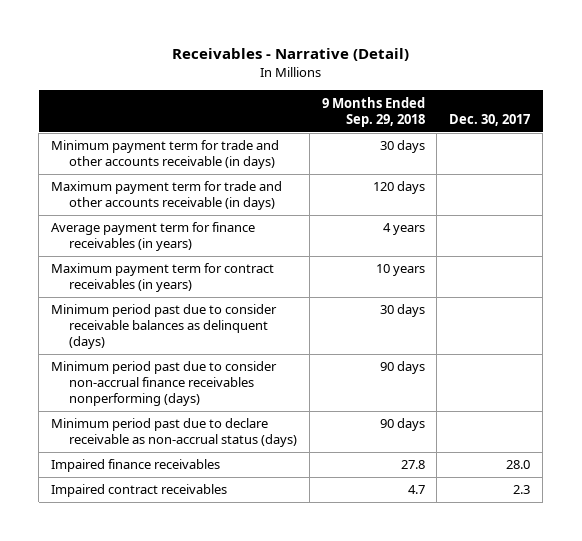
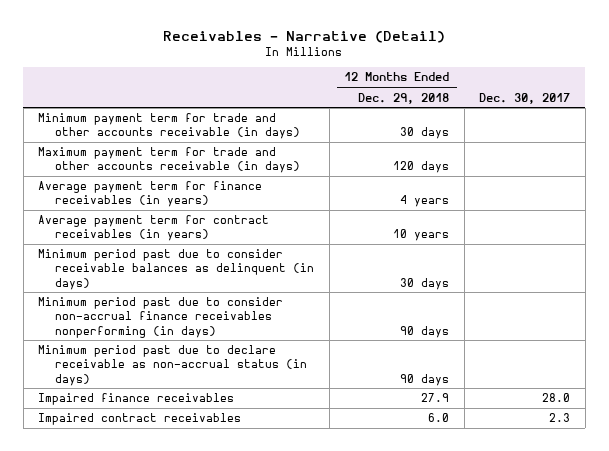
- | 9 Months Ended Sep. 29, 2018 | Dec. 30, 2017
+ | 12 Months Ended Dec. 29, 2018 | Dec. 30, 2017
- Maximum payment term for contract receivables (in years) | 10 years |
- Minimum period past due to consider receivable balances as delinquent (days) | 30 days |
- Minimum period past due to consider non-accrual finance receivables nonperforming (days) | 90 days |
- Minimum period past due to declare receivable as non-accrual status (days) | 90 days |
+ Average payment term for contract receivables (in years) | 10 years |
+ Minimum period past due to consider receivable balances as delinquent (in days) | 30 days |
+ Minimum period past due to consider non-accrual finance receivables nonperforming (in days) | 90 days |
+ Minimum period past due to declare receivable as non-accrual status (in days) | 90 days |

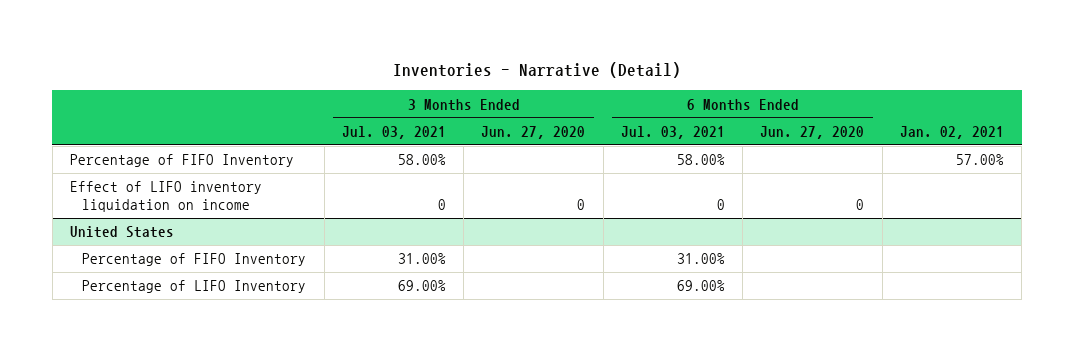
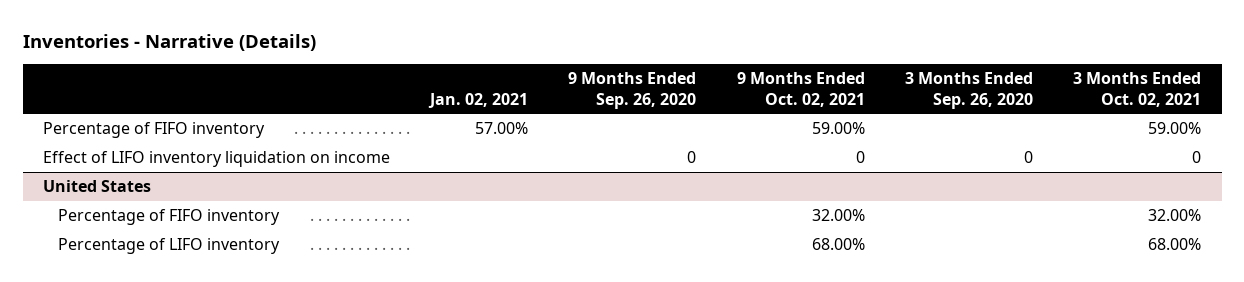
- Inventories - Narrative (Detail)
+ Inventories - Narrative (Details)
- | 3 Months Ended Jul. 03, 2021 | 3 Months Ended Jun. 27, 2020 | 6 Months Ended Jul. 03, 2021 | 6 Months Ended Jun. 27, 2020 | Jan. 02, 2021
+ | Jan. 02, 2021 | 9 Months Ended Sep. 26, 2020 | 9 Months Ended Oct. 02, 2021 | 3 Months Ended Sep. 26, 2020 | 3 Months Ended Oct. 02, 2021
- Percentage of FIFO Inventory | 58.00% | | 58.00% | | 57.00%
+ Percentage of FIFO inventory | 57.00% | | 59.00% | | 59.00%
@ United States
- Percentage of FIFO Inventory | 31.00% | | 31.00% | |
- Percentage of LIFO Inventory | 69.00% | | 69.00% | |
+ Percentage of FIFO inventory | | | 32.00% | | 32.00%
+ Percentage of LIFO inventory | | | 68.00% | | 68.00%

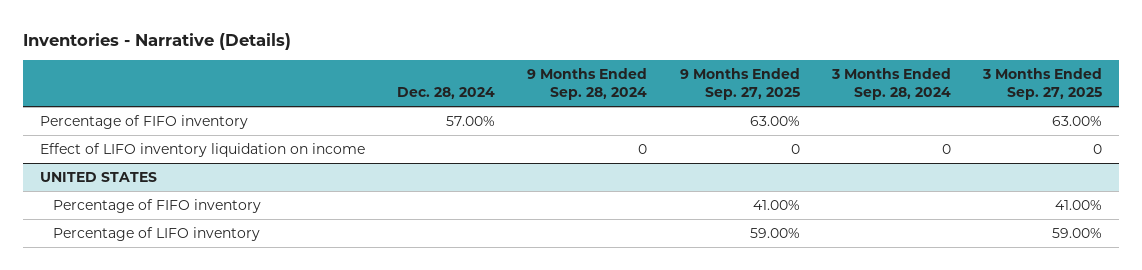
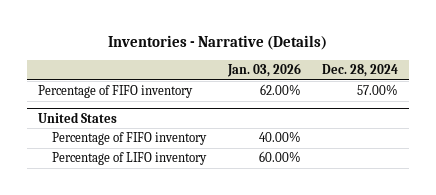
- | Dec. 28, 2024 | 9 Months Ended Sep. 28, 2024 | 9 Months Ended Sep. 27, 2025 | 3 Months Ended Sep. 28, 2024 | 3 Months Ended Sep. 27, 2025
+ | Jan. 03, 2026 | Dec. 28, 2024
- Effect of LIFO inventory liquidation on income | | 0 | 0 | 0 | 0
- UNITED STATES
+ United States

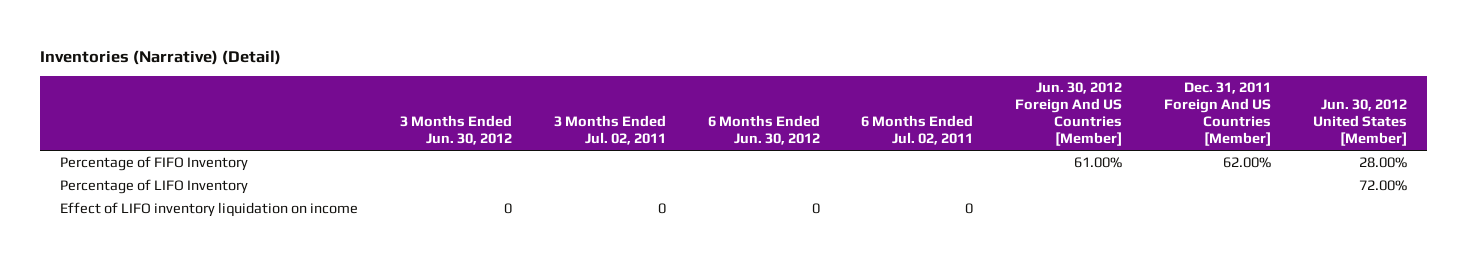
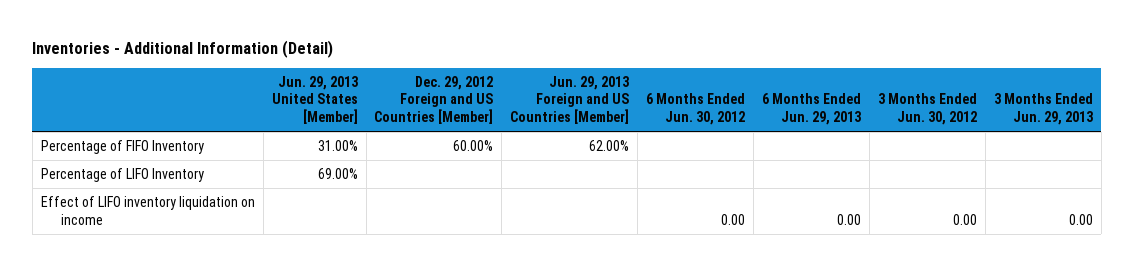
- Inventories (Narrative) (Detail)
+ Inventories - Additional Information (Detail)
- | 3 Months Ended Jun. 30, 2012 | 3 Months Ended Jul. 02, 2011 | 6 Months Ended Jun. 30, 2012 | 6 Months Ended Jul. 02, 2011 | Jun. 30, 2012 Foreign And US Countries [Member] | Dec. 31, 2011 Foreign And US Countries [Member] | Jun. 30, 2012 United States [Member]
+ | Jun. 29, 2013 United States [Member] | Dec. 29, 2012 Foreign and US Countries [Member] | Jun. 29, 2013 Foreign and US Countries [Member] | 6 Months Ended Jun. 30, 2012 | 6 Months Ended Jun. 29, 2013 | 3 Months Ended Jun. 30, 2012 | 3 Months Ended Jun. 29, 2013
- Effect of LIFO inventory liquidation on income | 0 | 0 | 0 | 0 | | |
+ Effect of LIFO inventory liquidation on income | | | | 0.00 | 0.00 | 0.00 | 0.00

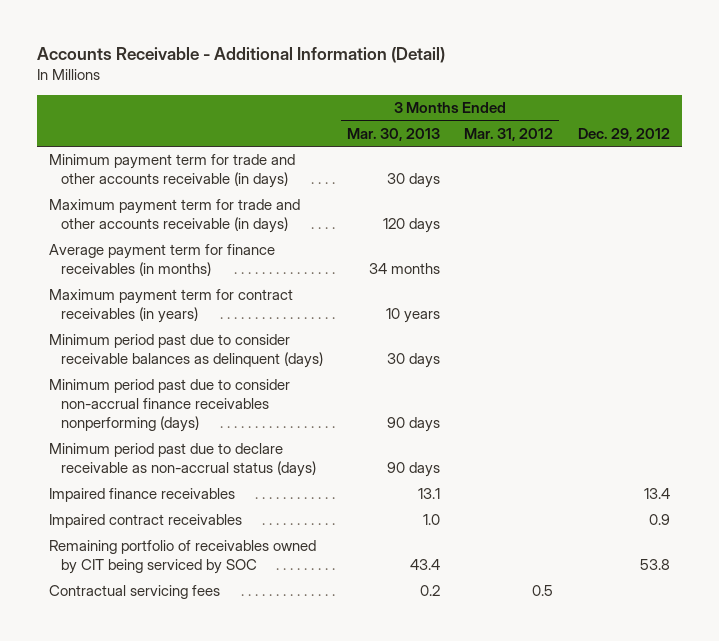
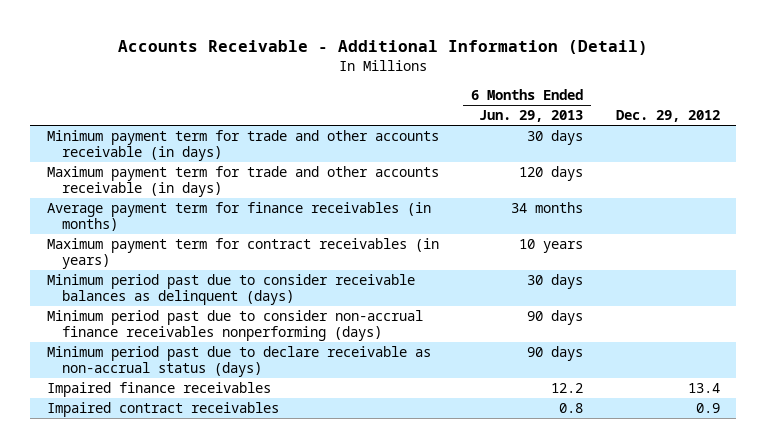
- | 3 Months Ended Mar. 30, 2013 | 3 Months Ended Mar. 31, 2012 | Dec. 29, 2012
+ | 6 Months Ended Jun. 29, 2013 | Dec. 29, 2012
- Remaining portfolio of receivables owned by CIT being serviced by SOC | 43.4 | | 53.8
- Contractual servicing fees | 0.2 | 0.5 |

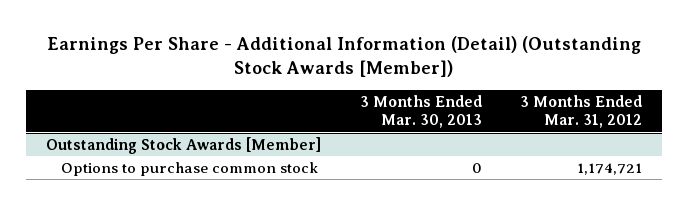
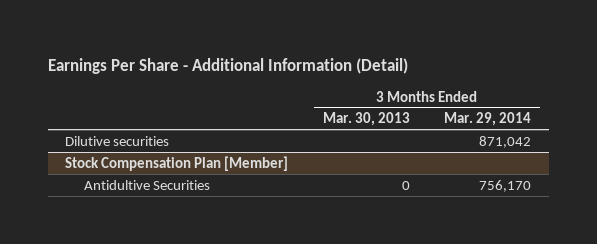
- Earnings Per Share - Additional Information (Detail) (Outstanding Stock Awards [Member])
+ Earnings Per Share - Additional Information (Detail)
- | 3 Months Ended Mar. 30, 2013 | 3 Months Ended Mar. 31, 2012
+ | 3 Months Ended Mar. 30, 2013 | 3 Months Ended Mar. 29, 2014
- Outstanding Stock Awards [Member]
- Options to purchase common stock | 0 | 1,174,721
+ Dilutive securities | | 871,042
+ Stock Compensation Plan [Member]
+ Antidultive Securities | 0 | 756,170

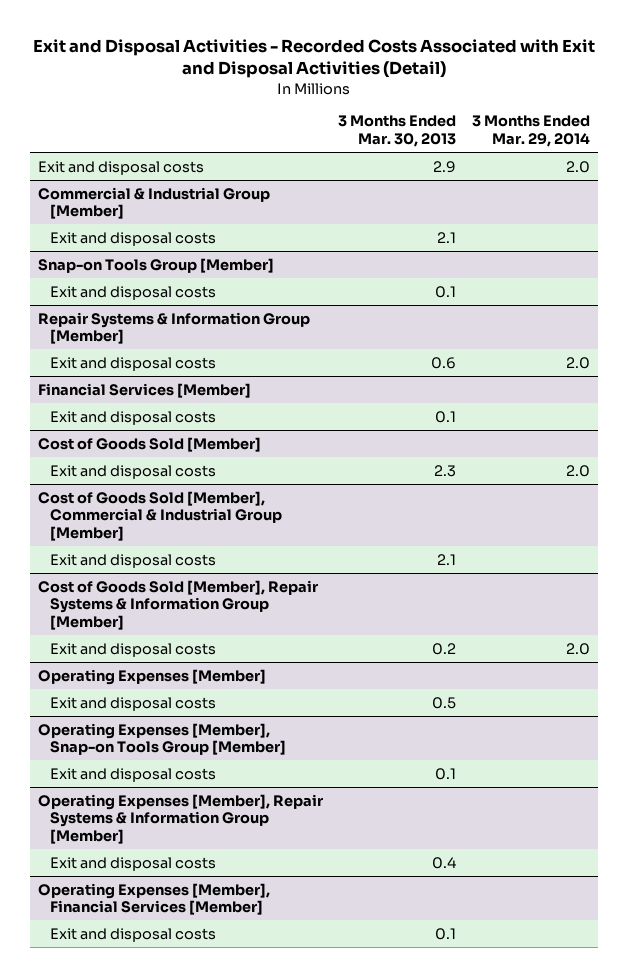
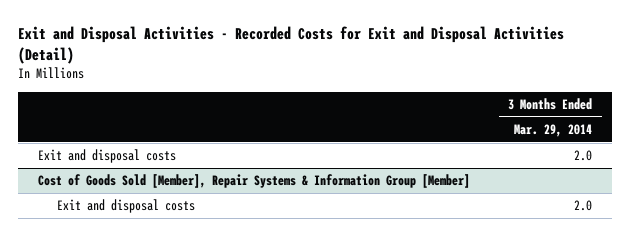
- Exit and Disposal Activities - Recorded Costs Associated with Exit and Disposal Activities (Detail)
+ Exit and Disposal Activities - Recorded Costs for Exit and Disposal Activities (Detail)
- | 3 Months Ended Mar. 30, 2013 | 3 Months Ended Mar. 29, 2014
+ | 3 Months Ended Mar. 29, 2014
- Commercial & Industrial Group [Member]
- Exit and disposal costs | 2.1 |
- Snap-on Tools Group [Member]
- Exit and disposal costs | 0.1 |
- Repair Systems & Information Group [Member]
- Exit and disposal costs | 0.6 | 2.0
- Financial Services [Member]
- Exit and disposal costs | 0.1 |
- Cost of Goods Sold [Member]
- Exit and disposal costs | 2.3 | 2.0
- Cost of Goods Sold [Member], Commercial & Industrial Group [Member]
- Exit and disposal costs | 2.1 |
- Operating Expenses [Member]
- Exit and disposal costs | 0.5 |
- Operating Expenses [Member], Snap-on Tools Group [Member]
- Exit and disposal costs | 0.1 |
- Operating Expenses [Member], Repair Systems & Information Group [Member]
- Exit and disposal costs | 0.4 |
- Operating Expenses [Member], Financial Services [Member]
- Exit and disposal costs | 0.1 |

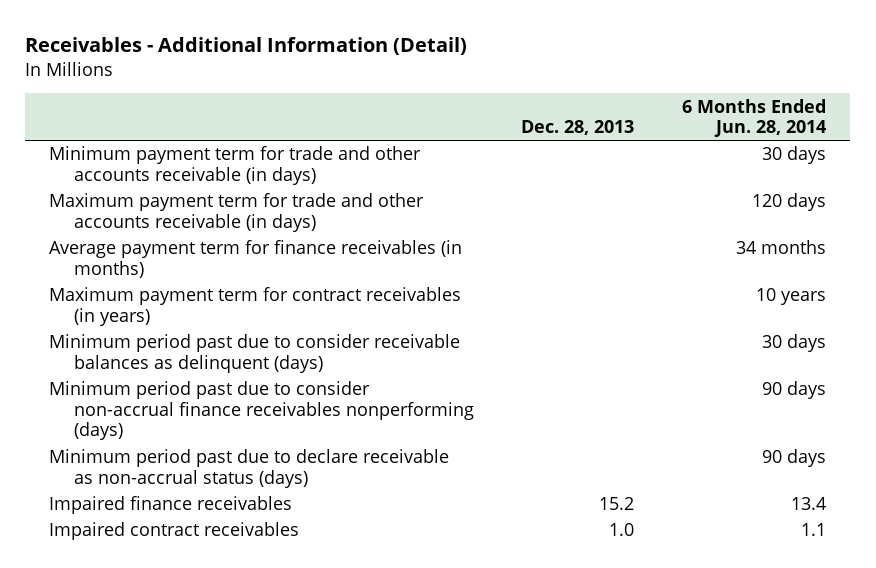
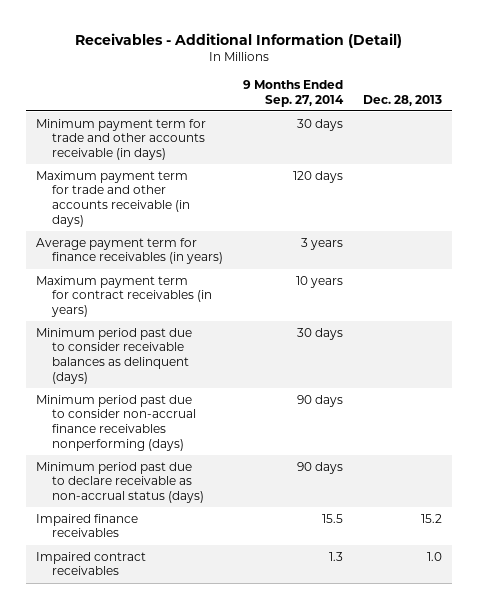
- | Dec. 28, 2013 | 6 Months Ended Jun. 28, 2014
+ | 9 Months Ended Sep. 27, 2014 | Dec. 28, 2013
- Average payment term for finance receivables (in months) | | 34 months
+ Average payment term for finance receivables (in years) | 3 years |

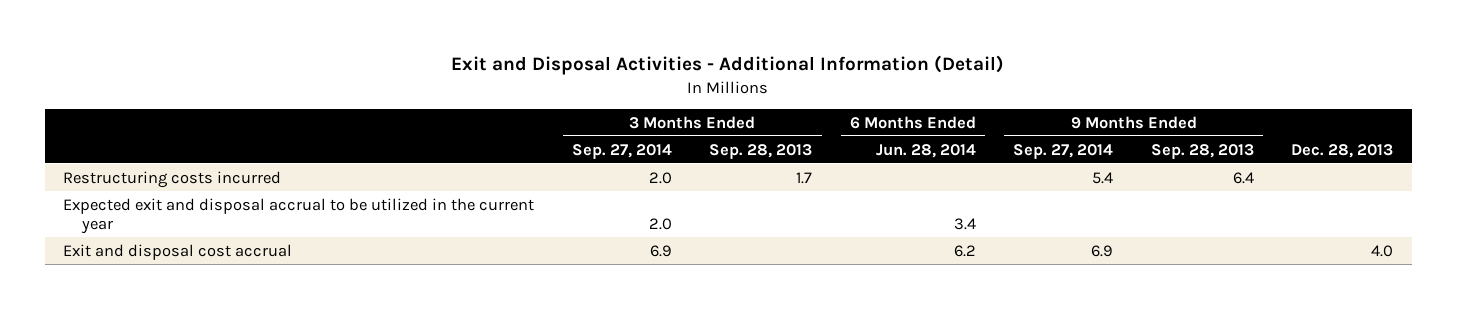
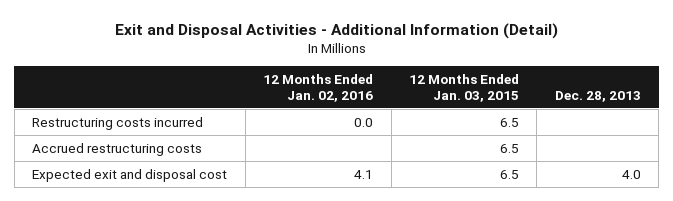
- | 3 Months Ended Sep. 27, 2014 | 3 Months Ended Sep. 28, 2013 | 6 Months Ended Jun. 28, 2014 | 9 Months Ended Sep. 27, 2014 | 9 Months Ended Sep. 28, 2013 | Dec. 28, 2013
+ | 12 Months Ended Jan. 02, 2016 | 12 Months Ended Jan. 03, 2015 | Dec. 28, 2013
- Expected exit and disposal accrual to be utilized in the current year | 2.0 | | 3.4 | | |
- Exit and disposal cost accrual | 6.9 | | 6.2 | 6.9 | | 4.0
+ Accrued restructuring costs | | 6.5 |
+ Expected exit and disposal cost | 4.1 | 6.5 | 4.0

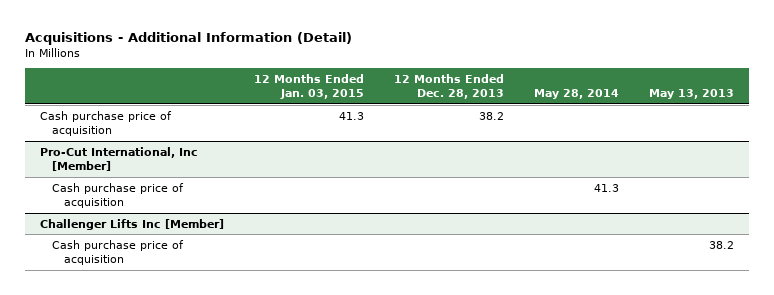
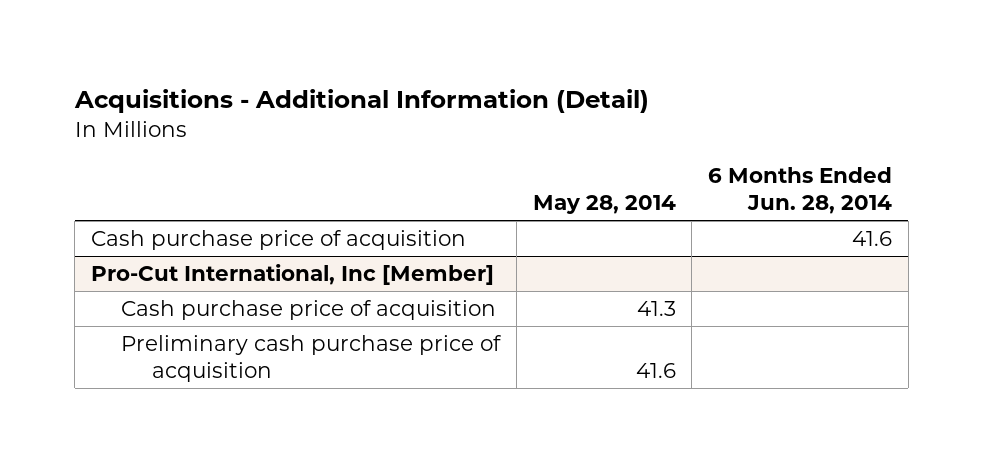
- | 12 Months Ended Jan. 03, 2015 | 12 Months Ended Dec. 28, 2013 | May 28, 2014 | May 13, 2013
+ | May 28, 2014 | 6 Months Ended Jun. 28, 2014
- Challenger Lifts Inc [Member]
- Cash purchase price of acquisition | | | | 38.2
@ Pro-Cut International, Inc [Member]
+ Preliminary cash purchase price of acquisition | 41.6 |

